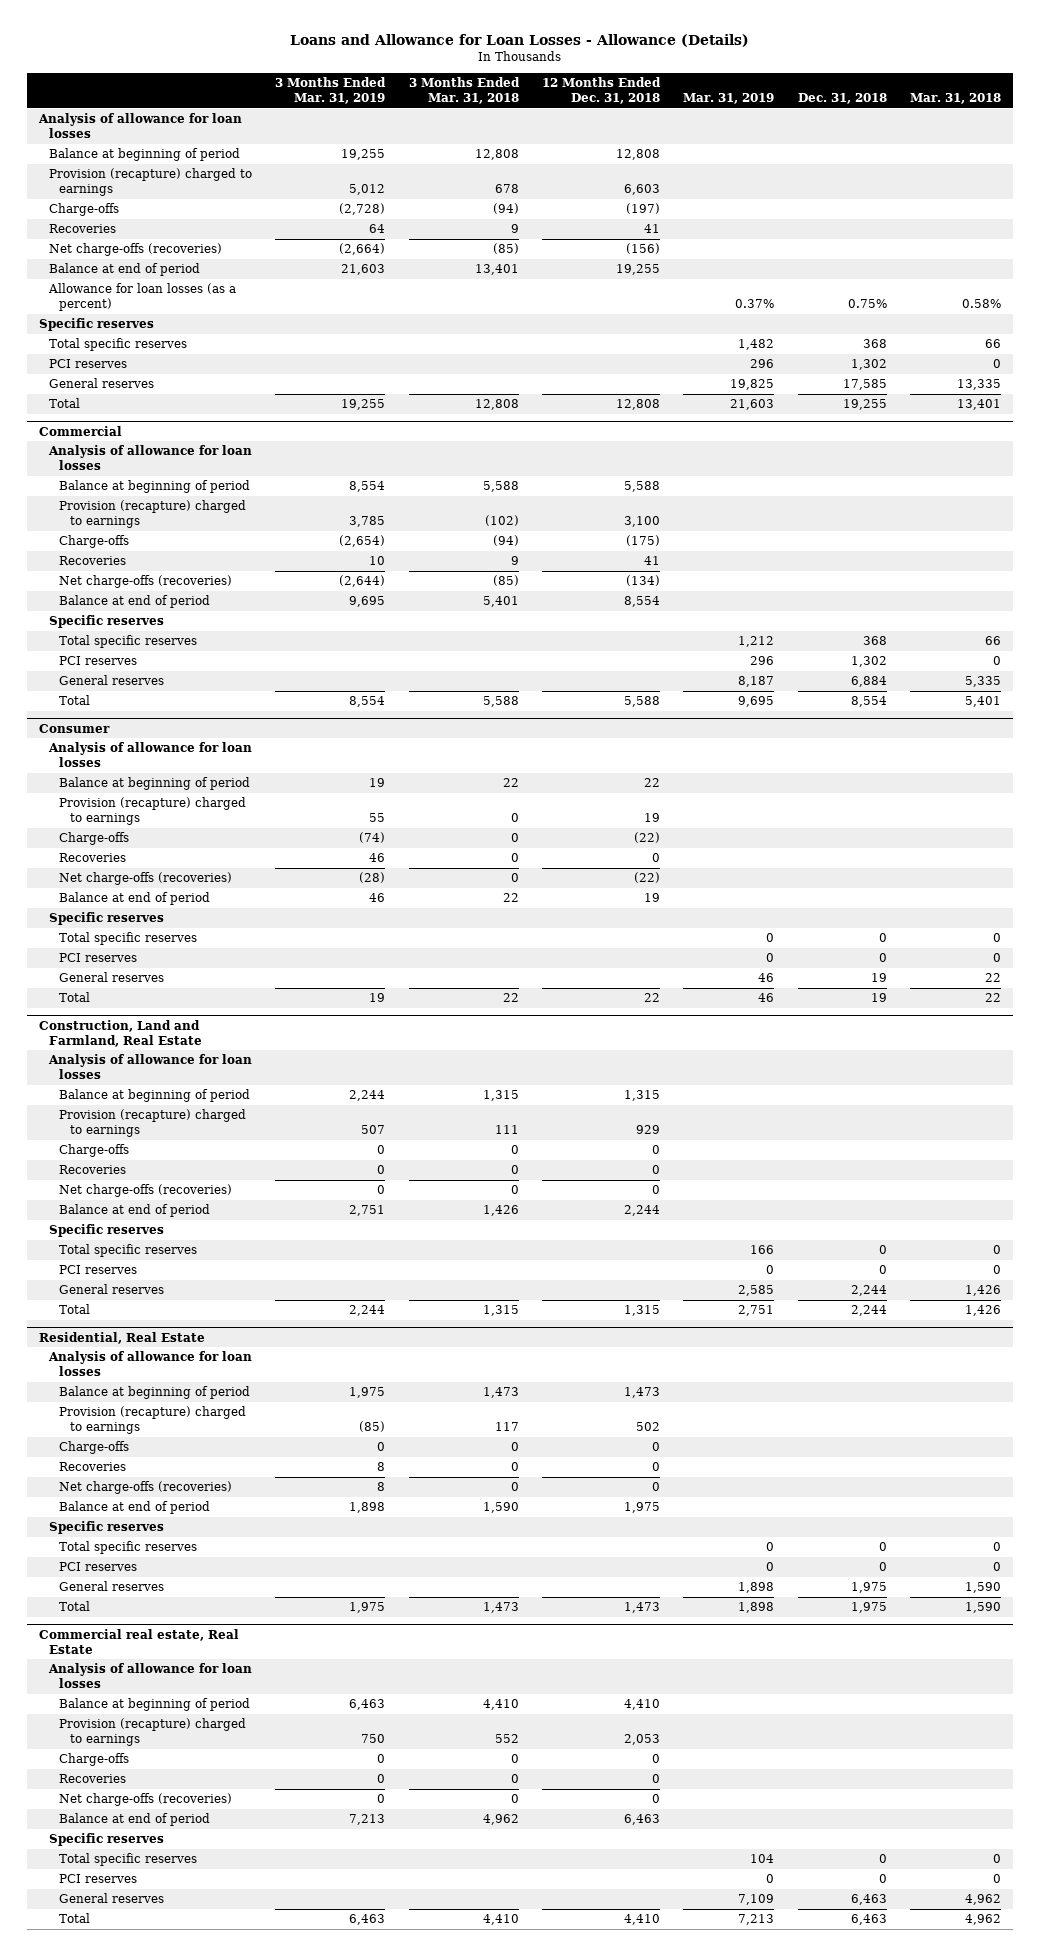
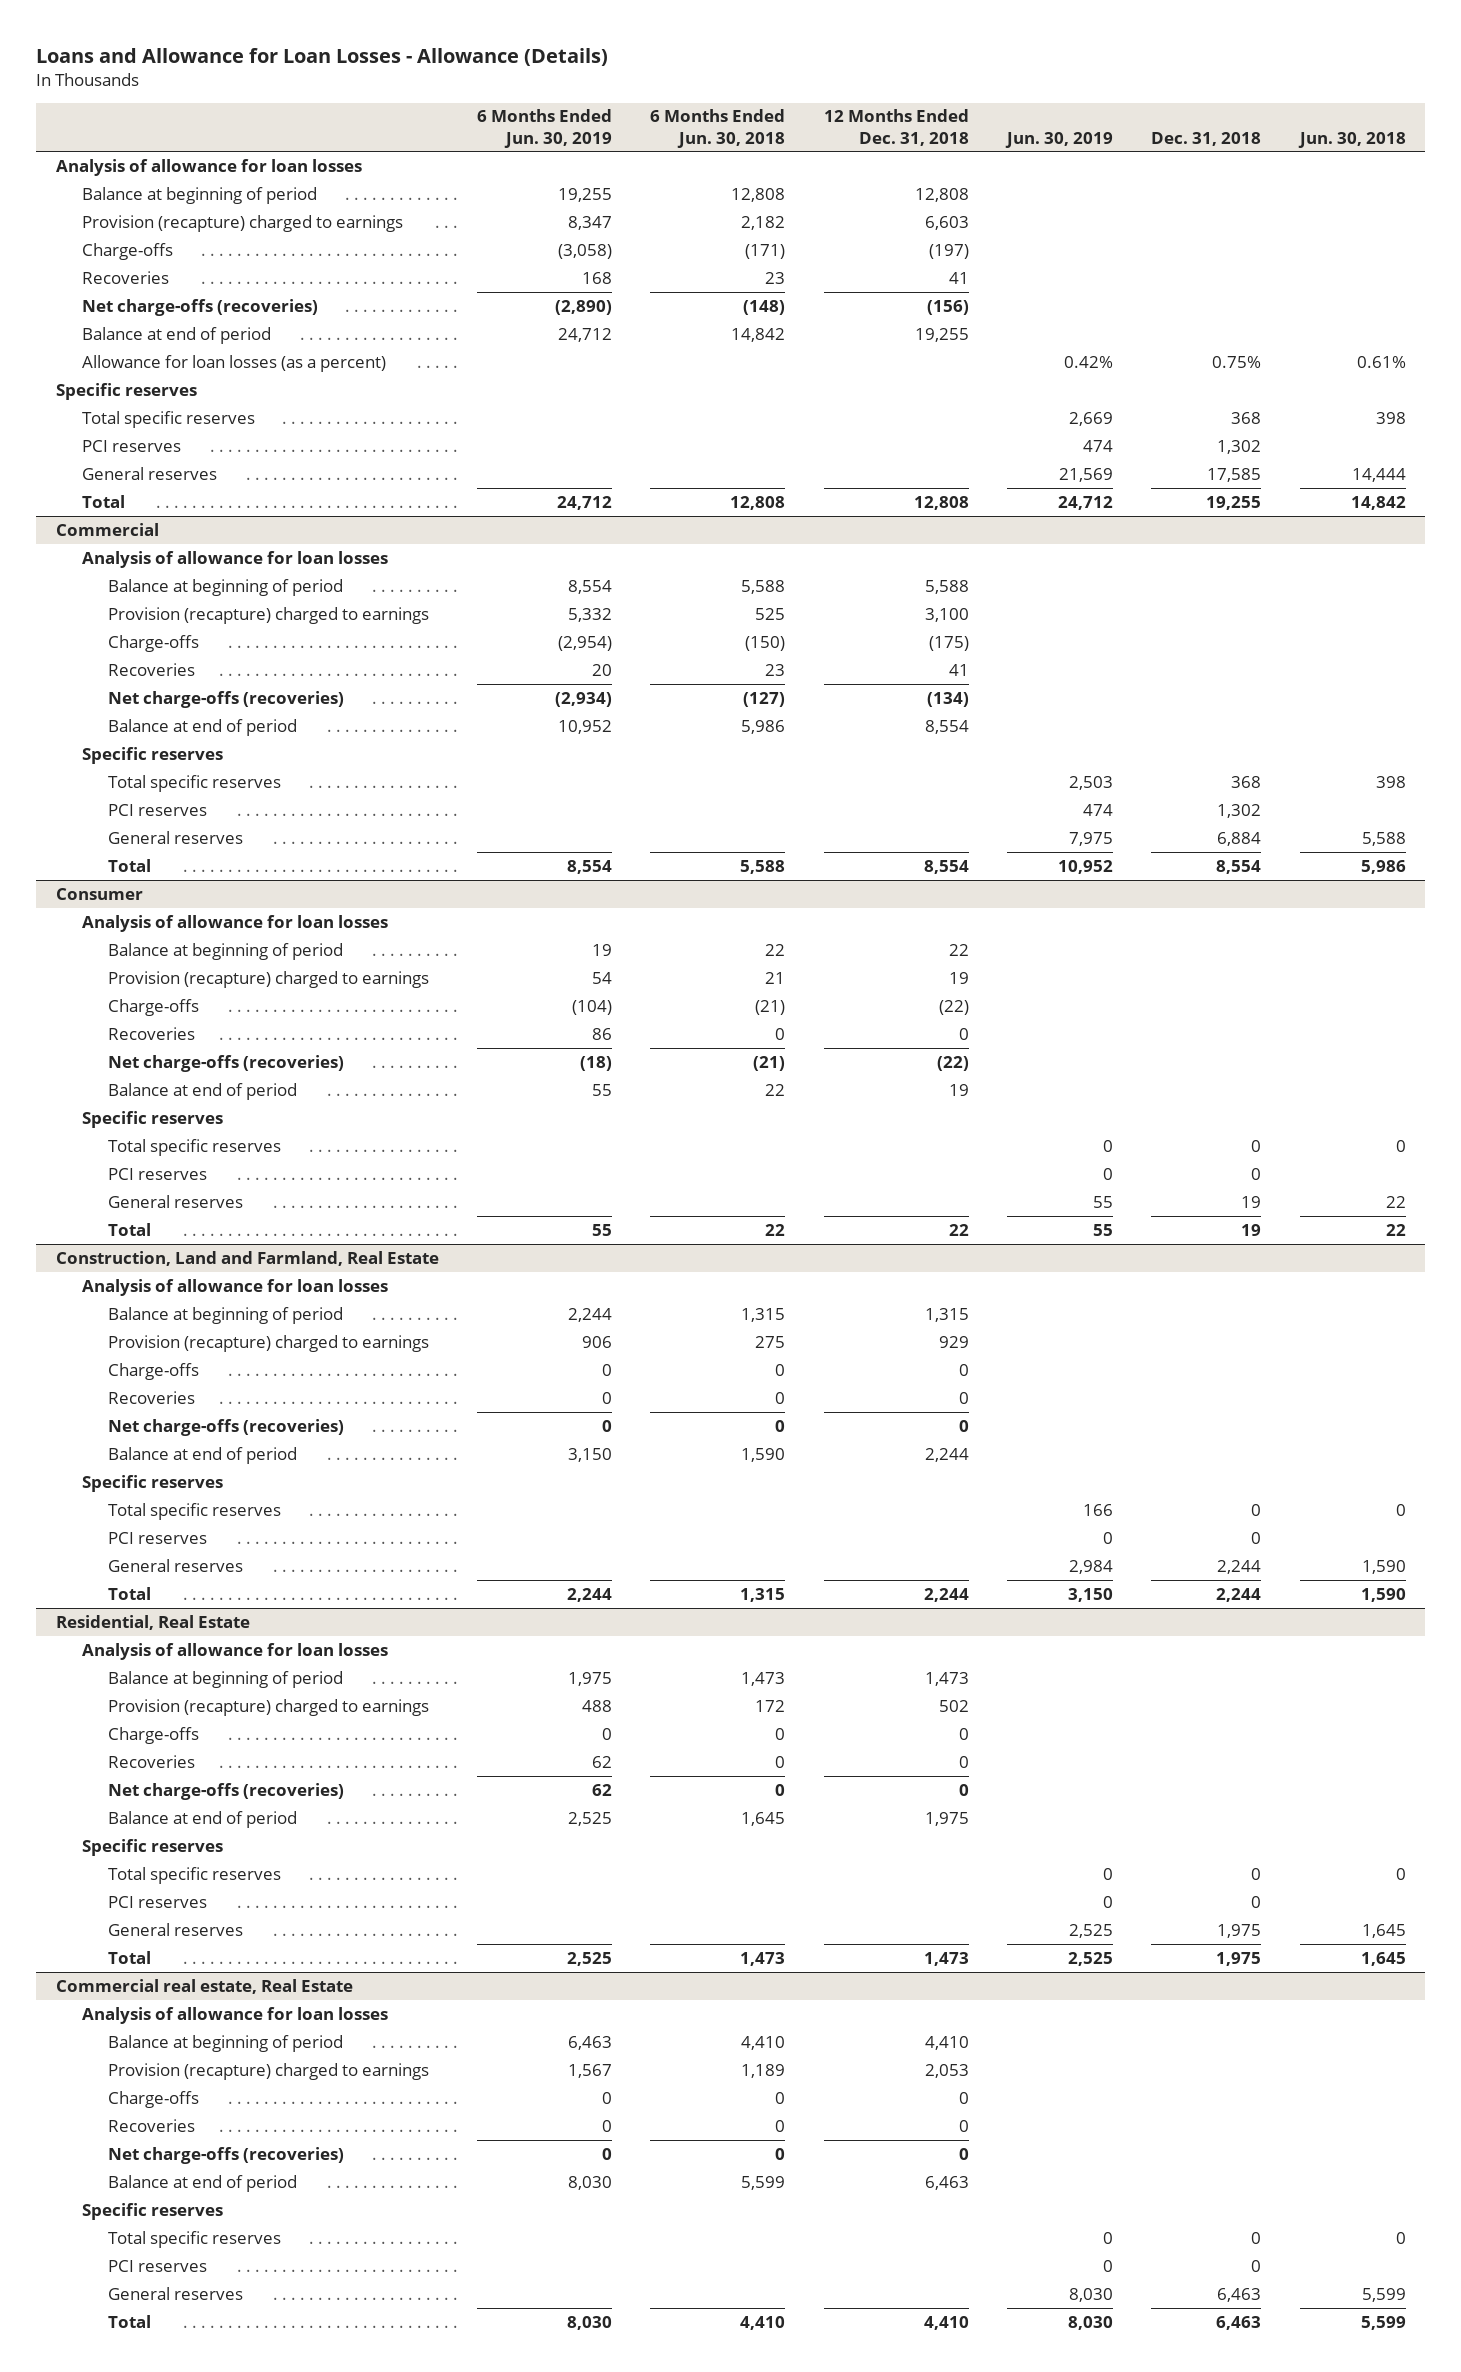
- | 3 Months Ended Mar. 31, 2019 | 3 Months Ended Mar. 31, 2018 | 12 Months Ended Dec. 31, 2018 | Mar. 31, 2019 | Dec. 31, 2018 | Mar. 31, 2018
+ | 6 Months Ended Jun. 30, 2019 | 6 Months Ended Jun. 30, 2018 | 12 Months Ended Dec. 31, 2018 | Jun. 30, 2019 | Dec. 31, 2018 | Jun. 30, 2018
@ Commercial
- Total | 8,554 | 5,588 | 5,588 | 9,695 | 8,554 | 5,401
+ Total | 8,554 | 5,588 | 8,554 | 10,952 | 8,554 | 5,986
@ Construction, Land and Farmland, Real Estate
- Total | 2,244 | 1,315 | 1,315 | 2,751 | 2,244 | 1,426
+ Total | 2,244 | 1,315 | 2,244 | 3,150 | 2,244 | 1,590

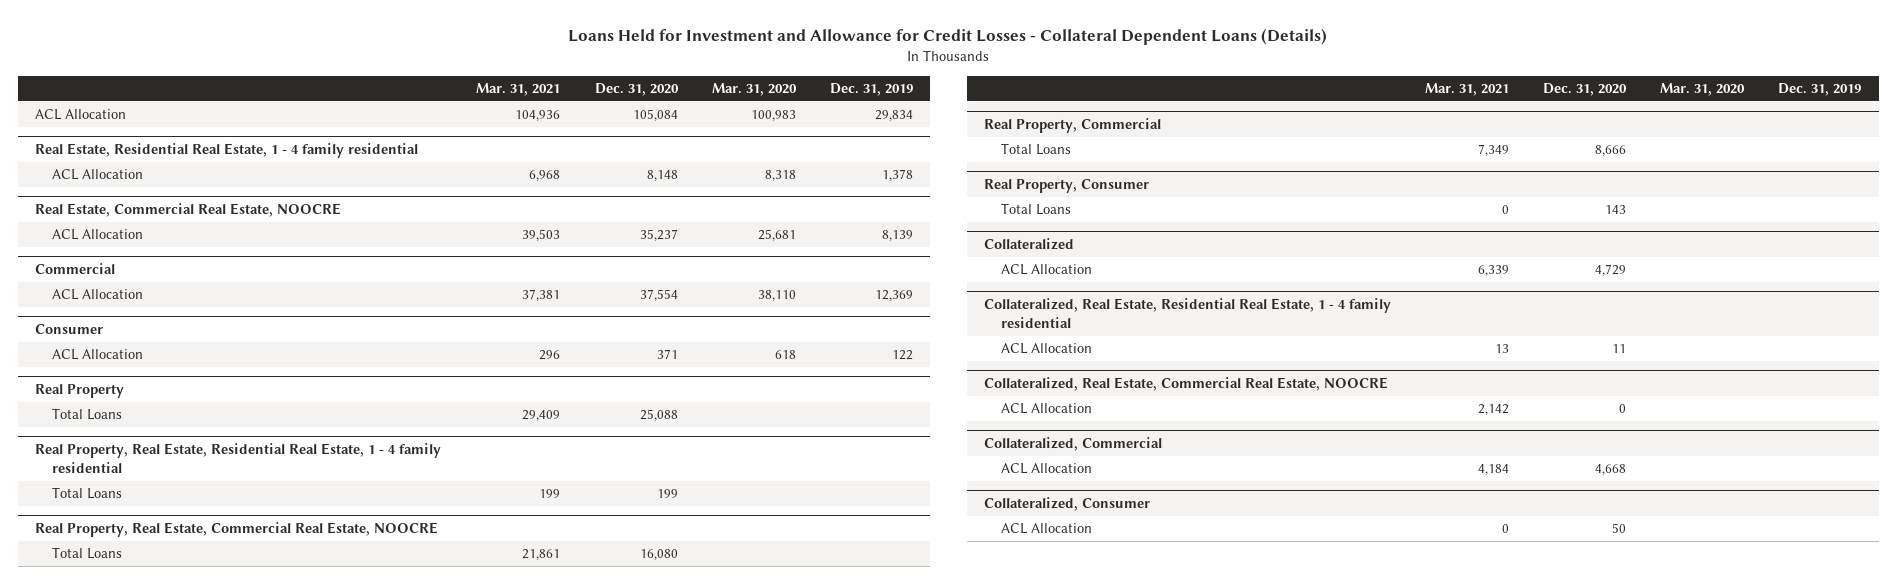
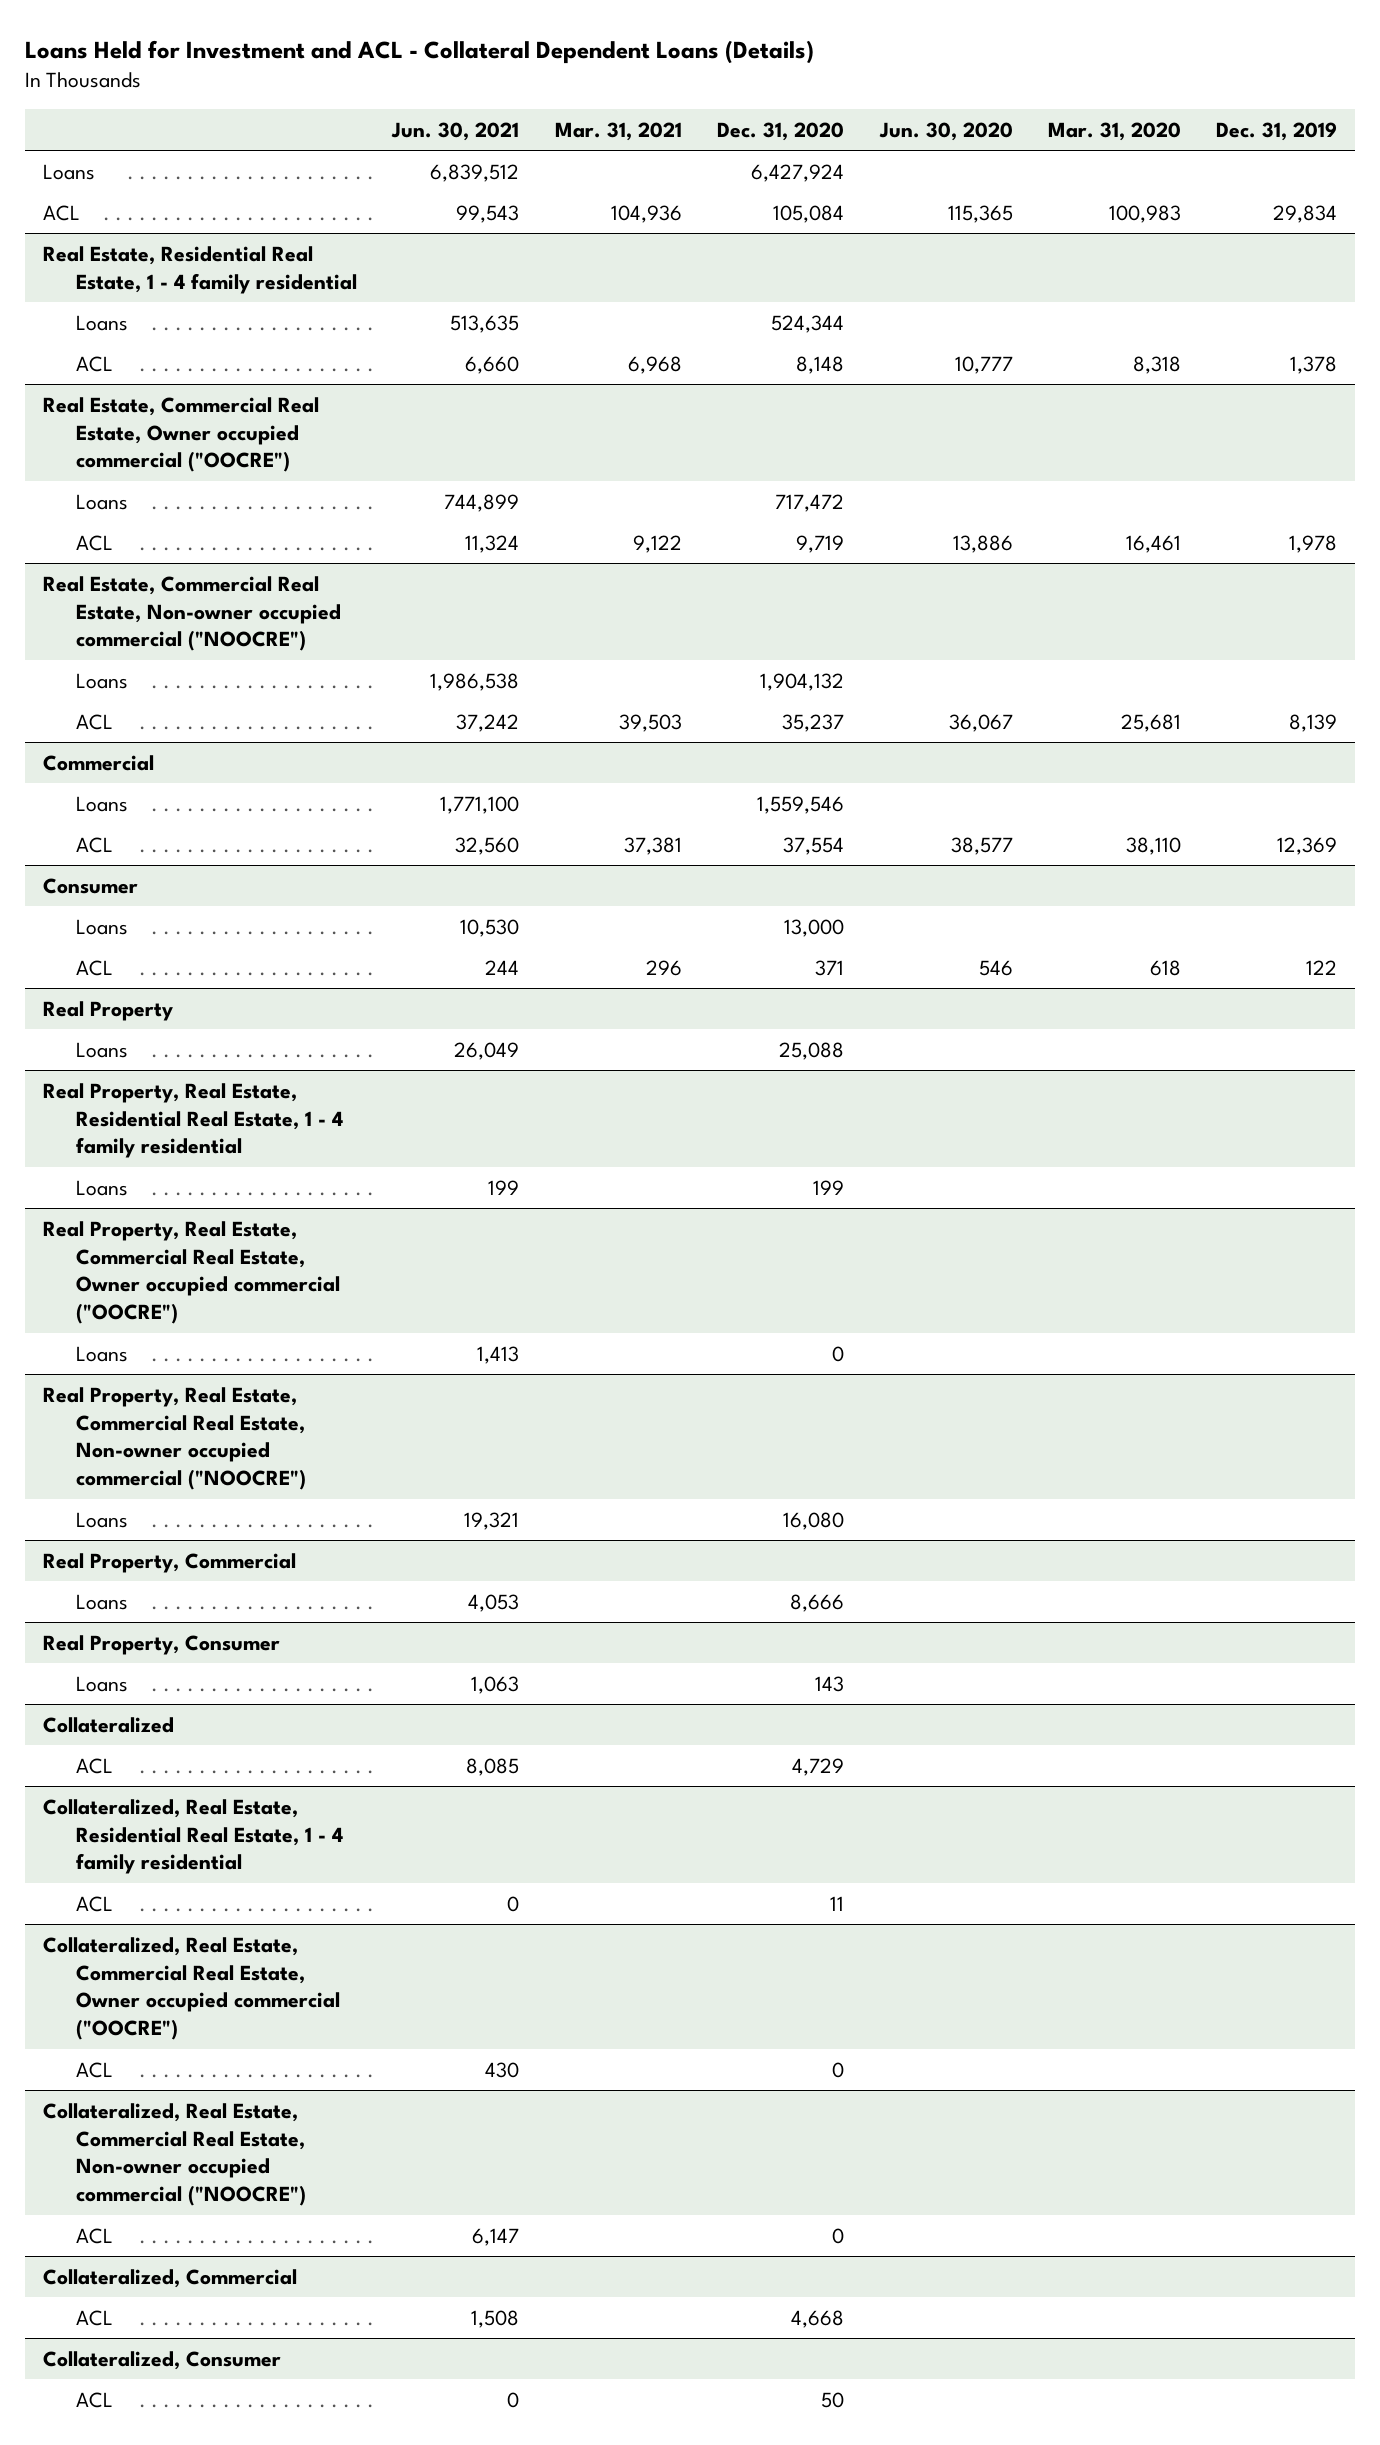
- Loans Held for Investment and Allowance for Credit Losses - Collateral Dependent Loans (Details)
+ Loans Held for Investment and ACL - Collateral Dependent Loans (Details)
- | Mar. 31, 2021 | Dec. 31, 2020 | Mar. 31, 2020 | Dec. 31, 2019
+ | Jun. 30, 2021 | Mar. 31, 2021 | Dec. 31, 2020 | Jun. 30, 2020 | Mar. 31, 2020 | Dec. 31, 2019
- ACL Allocation | 104,936 | 105,084 | 100,983 | 29,834
+ Loans | 6,839,512 | | 6,427,924 | | |
+ ACL | 99,543 | 104,936 | 105,084 | 115,365 | 100,983 | 29,834
@ Real Estate, Residential Real Estate, 1 - 4 family residential
- ACL Allocation | 6,968 | 8,148 | 8,318 | 1,378
- Real Estate, Commercial Real Estate, NOOCRE
- ACL Allocation | 39,503 | 35,237 | 25,681 | 8,139
@ Real Estate, Residential Real Estate, 1 - 4 family residential
+ Loans | 513,635 | | 524,344 | | |
+ ACL | 6,660 | 6,968 | 8,148 | 10,777 | 8,318 | 1,378
+ Real Estate, Commercial Real Estate, Owner occupied commercial ("OOCRE")
+ Loans | 744,899 | | 717,472 | | |
+ ACL | 11,324 | 9,122 | 9,719 | 13,886 | 16,461 | 1,978
+ Real Estate, Commercial Real Estate, Non-owner occupied commercial ("NOOCRE")
+ Loans | 1,986,538 | | 1,904,132 | | |
+ ACL | 37,242 | 39,503 | 35,237 | 36,067 | 25,681 | 8,139
@ Commercial
- ACL Allocation | 37,381 | 37,554 | 38,110 | 12,369
+ Loans | 1,771,100 | | 1,559,546 | | |
+ ACL | 32,560 | 37,381 | 37,554 | 38,577 | 38,110 | 12,369
@ Consumer
- ACL Allocation | 296 | 371 | 618 | 122
+ Loans | 10,530 | | 13,000 | | |
+ ACL | 244 | 296 | 371 | 546 | 618 | 122
@ Real Property
- Total Loans | 29,409 | 25,088 | |
+ Loans | 26,049 | | 25,088 | | |
@ Real Property, Real Estate, Residential Real Estate, 1 - 4 family residential
- Total Loans | 199 | 199 | |
- Real Property, Real Estate, Commercial Real Estate, NOOCRE
- Total Loans | 21,861 | 16,080 | |
@ Real Property, Real Estate, Residential Real Estate, 1 - 4 family residential
+ Loans | 199 | | 199 | | |
+ Real Property, Real Estate, Commercial Real Estate, Owner occupied commercial ("OOCRE")
+ Loans | 1,413 | | 0 | | |
+ Real Property, Real Estate, Commercial Real Estate, Non-owner occupied commercial ("NOOCRE")
+ Loans | 19,321 | | 16,080 | | |
@ Real Property, Commercial
- Total Loans | 7,349 | 8,666 | |
+ Loans | 4,053 | | 8,666 | | |
@ Real Property, Consumer
- Total Loans | 0 | 143 | |
+ Loans | 1,063 | | 143 | | |
@ Collateralized
- ACL Allocation | 6,339 | 4,729 | |
+ ACL | 8,085 | | 4,729 | | |
@ Collateralized, Real Estate, Residential Real Estate, 1 - 4 family residential
- ACL Allocation | 13 | 11 | |
- Collateralized, Real Estate, Commercial Real Estate, NOOCRE
- ACL Allocation | 2,142 | 0 | |
@ Collateralized, Real Estate, Residential Real Estate, 1 - 4 family residential
+ ACL | 0 | | 11 | | |
+ Collateralized, Real Estate, Commercial Real Estate, Owner occupied commercial ("OOCRE")
+ ACL | 430 | | 0 | | |
+ Collateralized, Real Estate, Commercial Real Estate, Non-owner occupied commercial ("NOOCRE")
+ ACL | 6,147 | | 0 | | |
@ Collateralized, Commercial
- ACL Allocation | 4,184 | 4,668 | |
+ ACL | 1,508 | | 4,668 | | |
@ Collateralized, Consumer
- ACL Allocation | 0 | 50 | |
+ ACL | 0 | | 50 | | |

